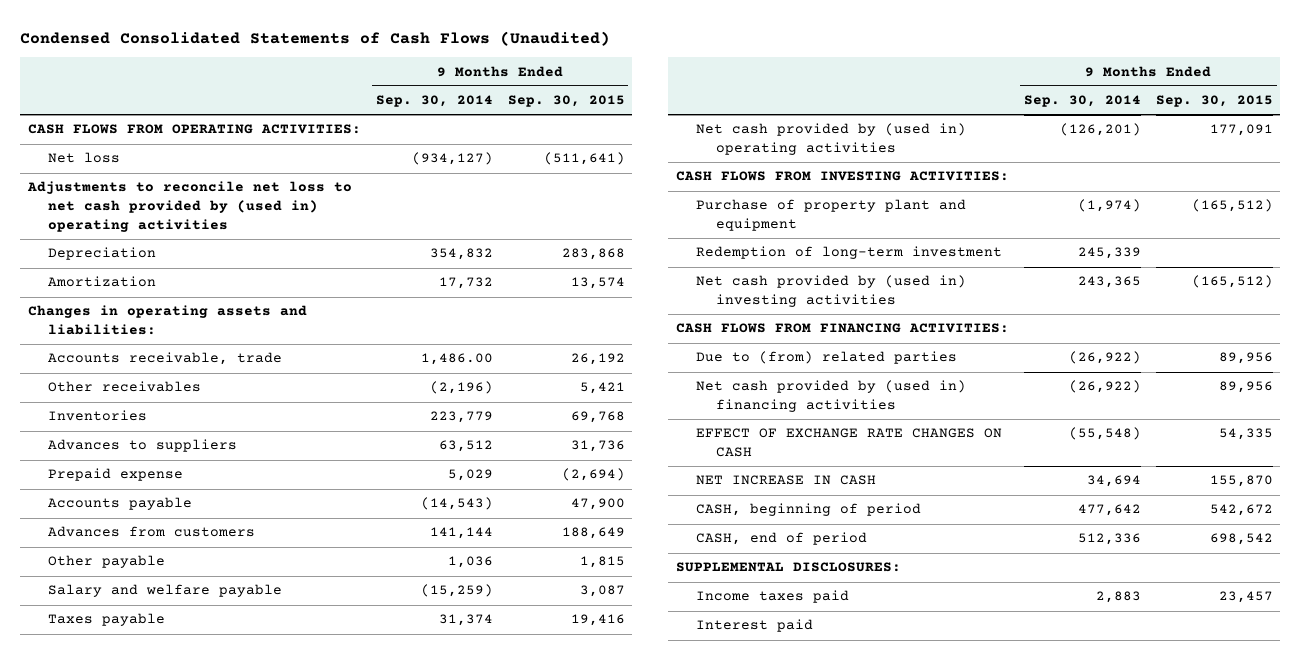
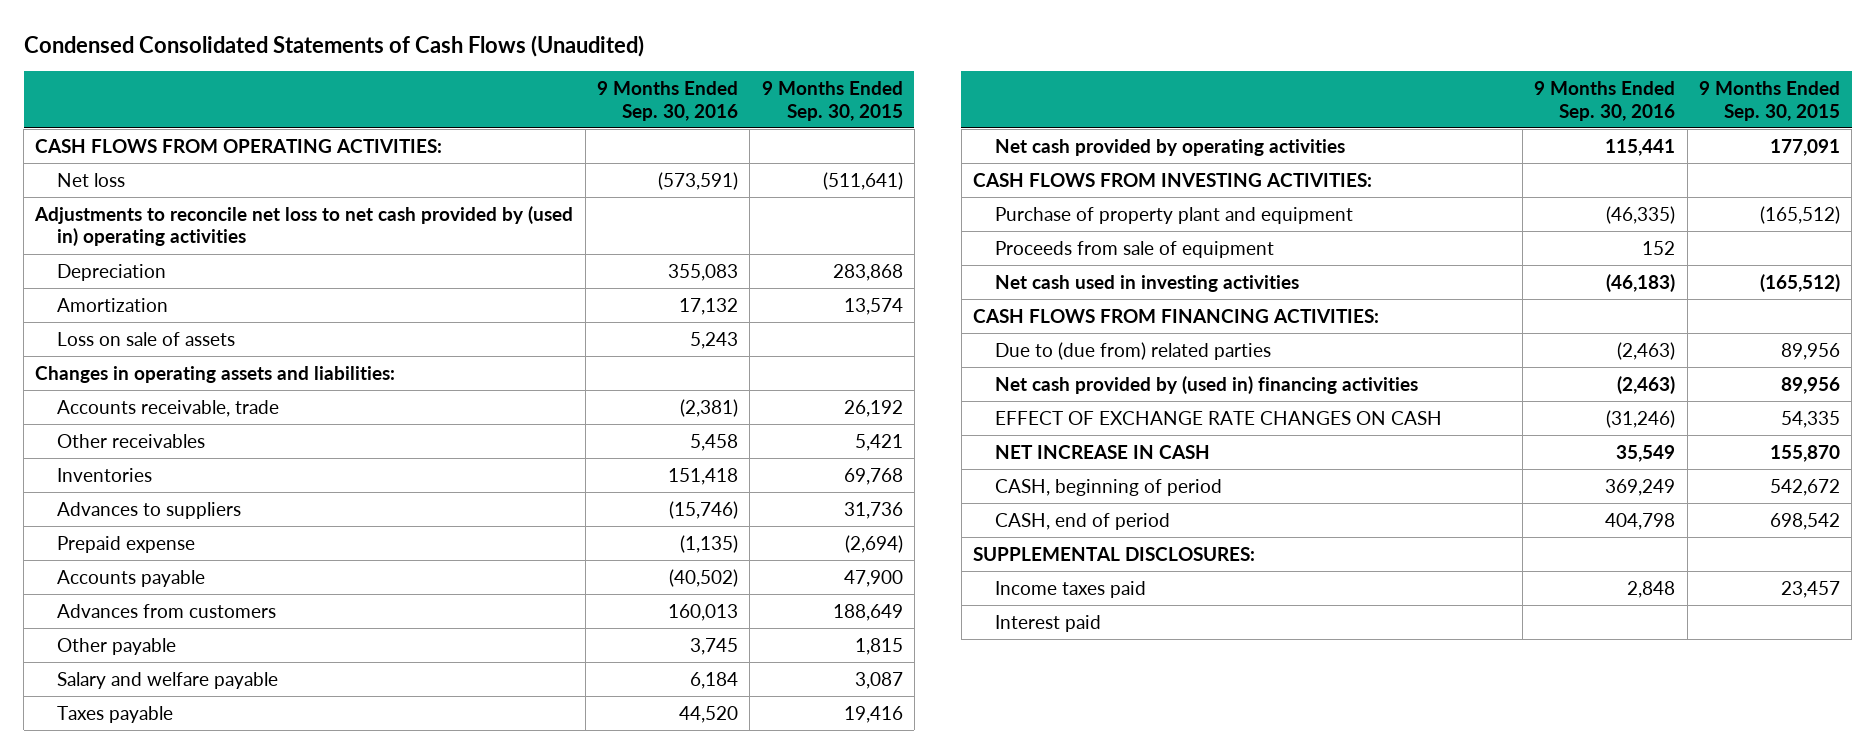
- | 9 Months Ended Sep. 30, 2014 | 9 Months Ended Sep. 30, 2015
+ | 9 Months Ended Sep. 30, 2016 | 9 Months Ended Sep. 30, 2015
+ Loss on sale of assets | 5,243 |
- Net cash provided by (used in) operating activities | (126,201) | 177,091
+ Net cash provided by operating activities | 115,441 | 177,091
- Redemption of long-term investment | 245,339 |
- Net cash provided by (used in) investing activities | 243,365 | (165,512)
+ Proceeds from sale of equipment | 152 |
+ Net cash used in investing activities | (46,183) | (165,512)
- Due to (from) related parties | (26,922) | 89,956
+ Due to (due from) related parties | (2,463) | 89,956

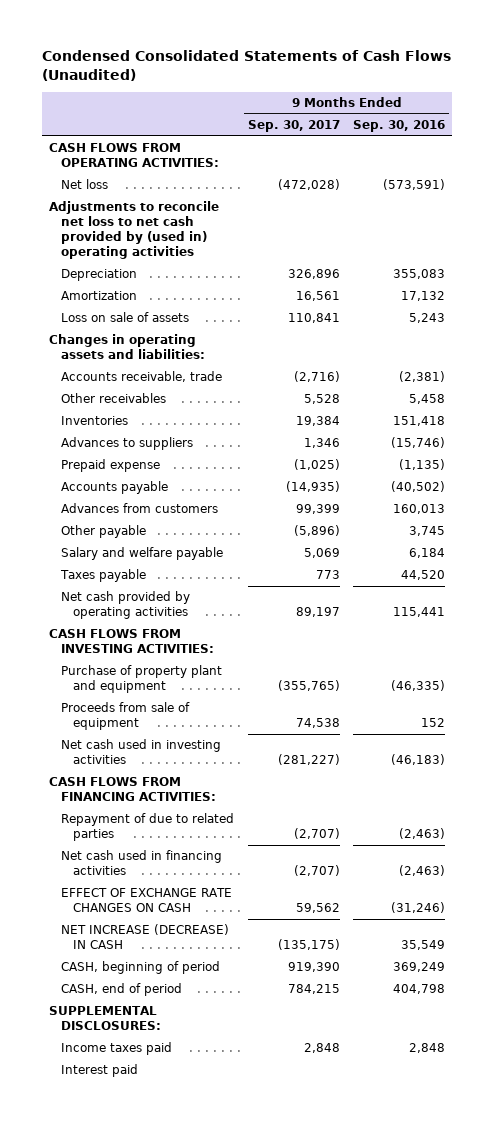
- | 9 Months Ended Sep. 30, 2016 | 9 Months Ended Sep. 30, 2015
+ | 9 Months Ended Sep. 30, 2017 | 9 Months Ended Sep. 30, 2016
- Due to (due from) related parties | (2,463) | 89,956
- Net cash provided by (used in) financing activities | (2,463) | 89,956
+ Repayment of due to related parties | (2,707) | (2,463)
+ Net cash used in financing activities | (2,707) | (2,463)
- NET INCREASE IN CASH | 35,549 | 155,870
+ NET INCREASE (DECREASE) IN CASH | (135,175) | 35,549

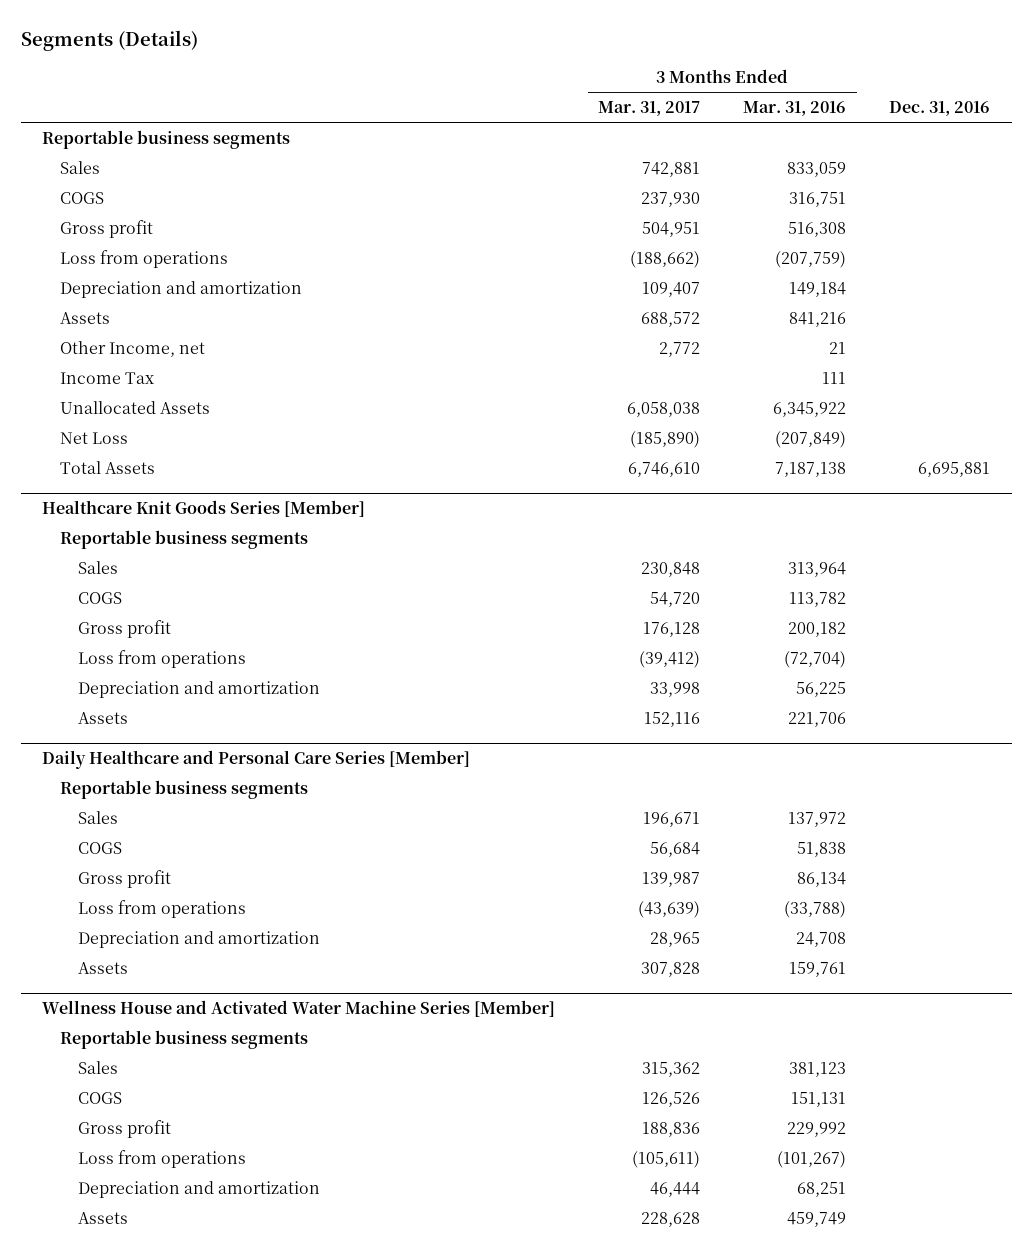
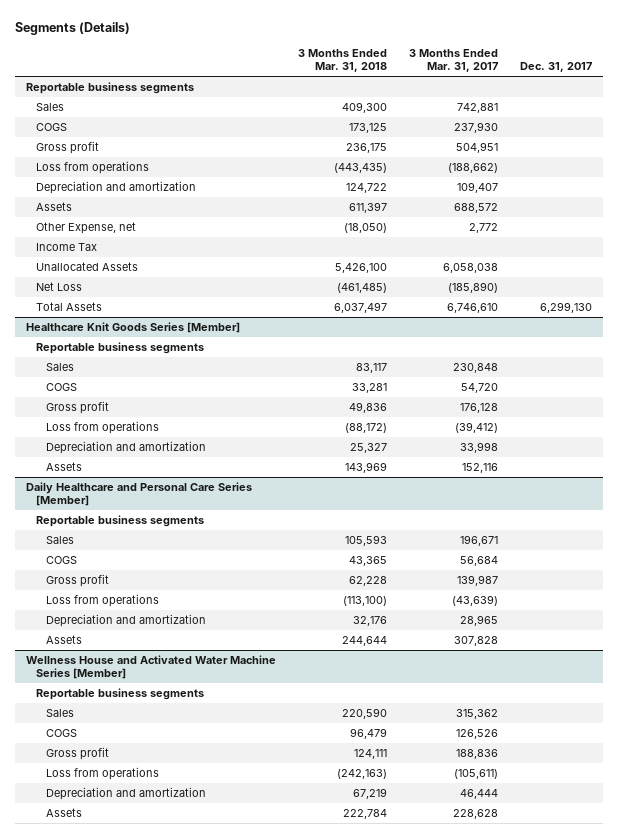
- | 3 Months Ended Mar. 31, 2017 | 3 Months Ended Mar. 31, 2016 | Dec. 31, 2016
+ | 3 Months Ended Mar. 31, 2018 | 3 Months Ended Mar. 31, 2017 | Dec. 31, 2017
- Other Income, net | 2,772 | 21 |
+ Other Expense, net | (18,050) | 2,772 |

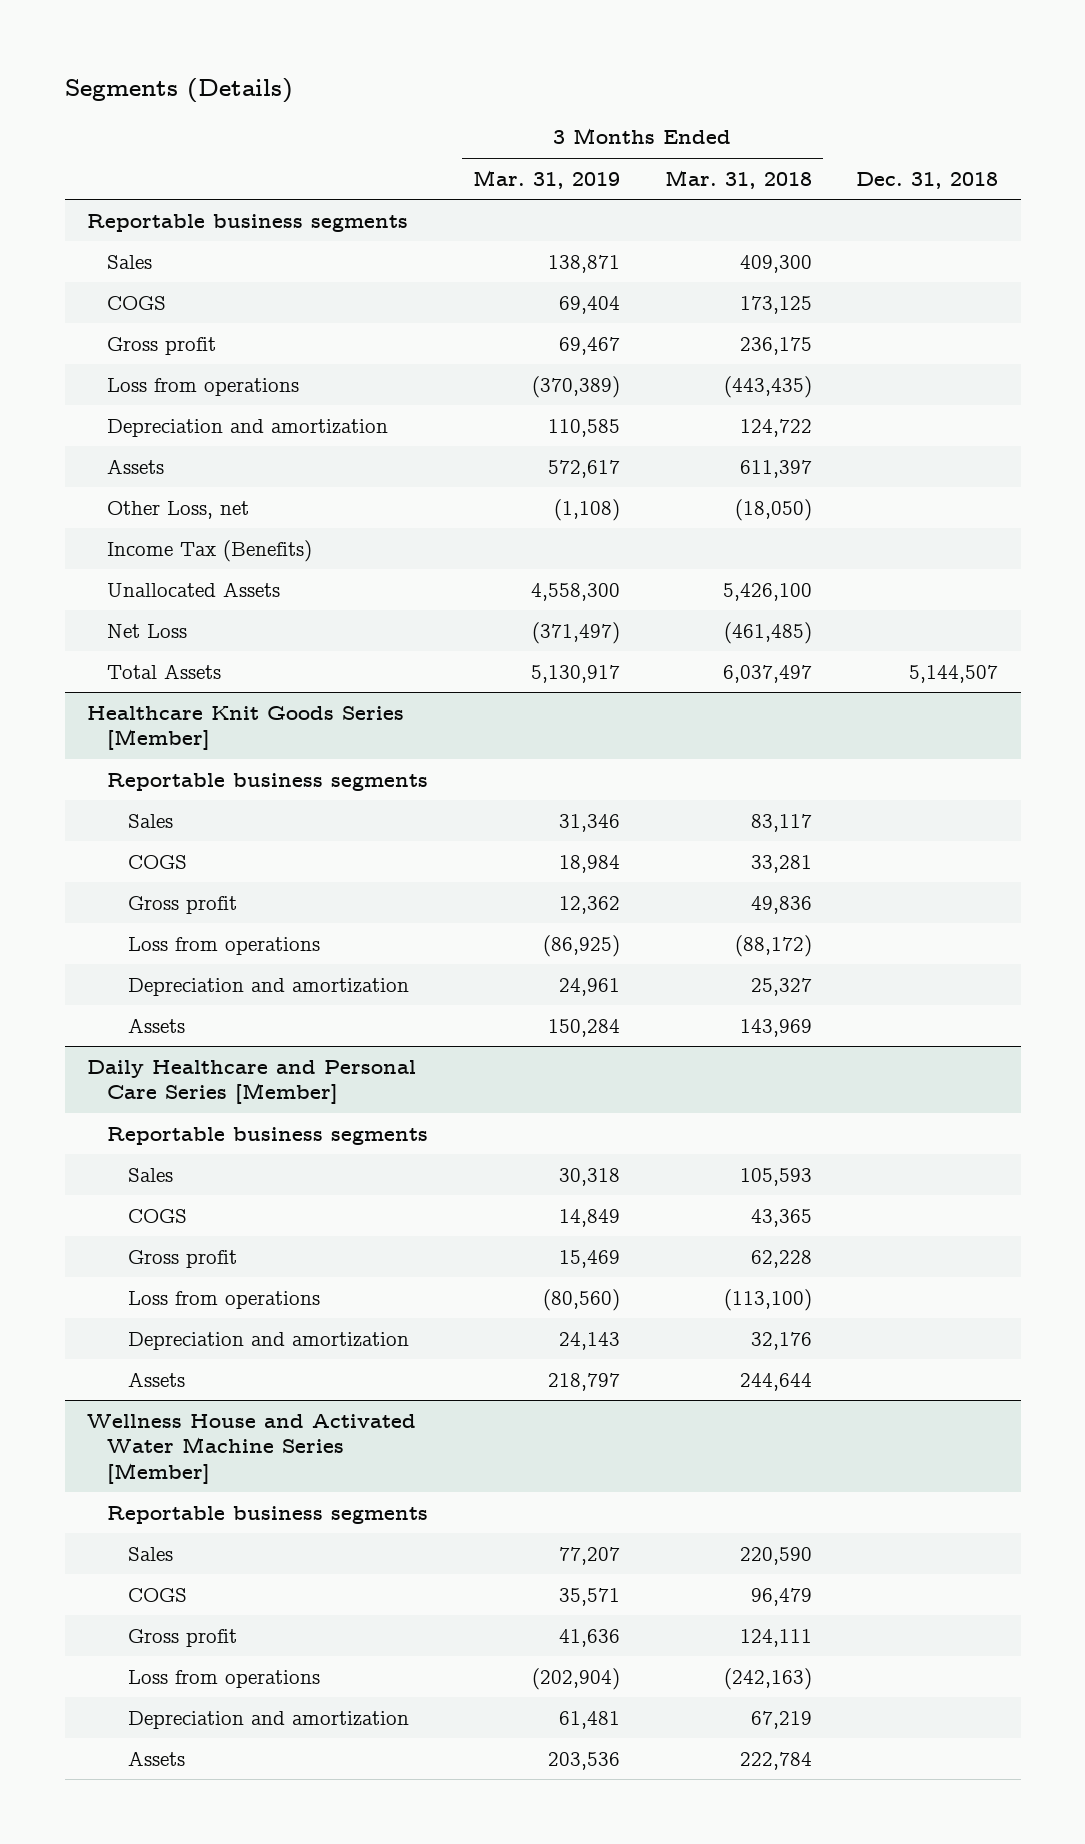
- | 3 Months Ended Mar. 31, 2018 | 3 Months Ended Mar. 31, 2017 | Dec. 31, 2017
+ | 3 Months Ended Mar. 31, 2019 | 3 Months Ended Mar. 31, 2018 | Dec. 31, 2018
- Other Expense, net | (18,050) | 2,772 |
- Income Tax
+ Other Loss, net | (1,108) | (18,050) |
+ Income Tax (Benefits)

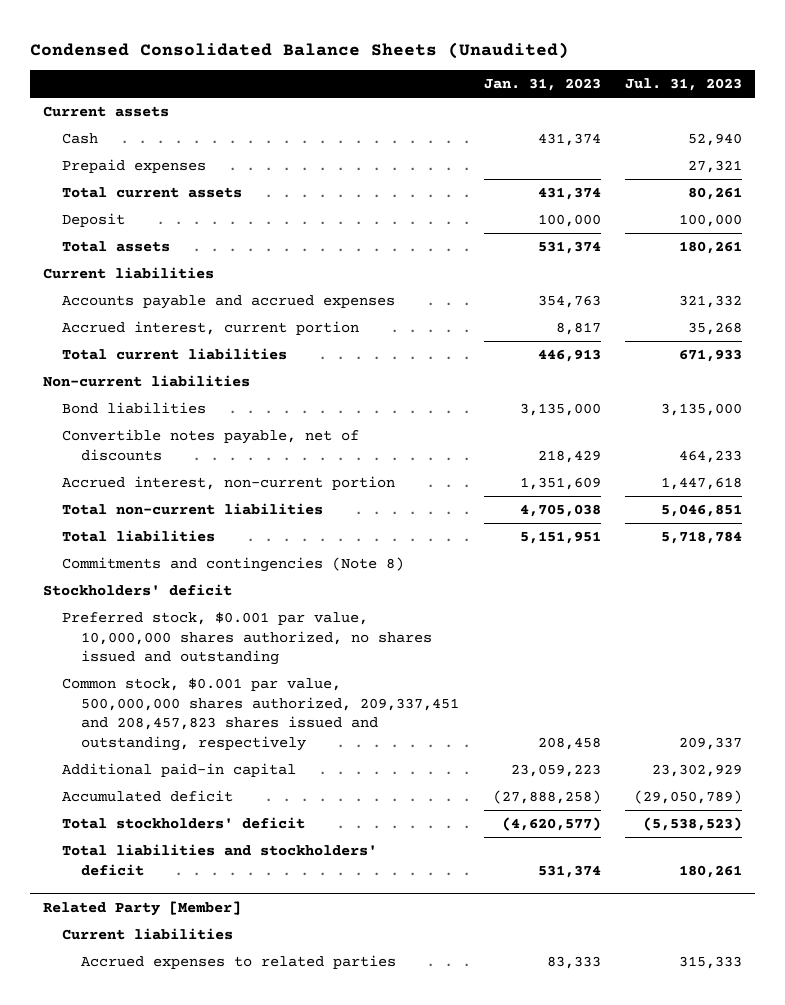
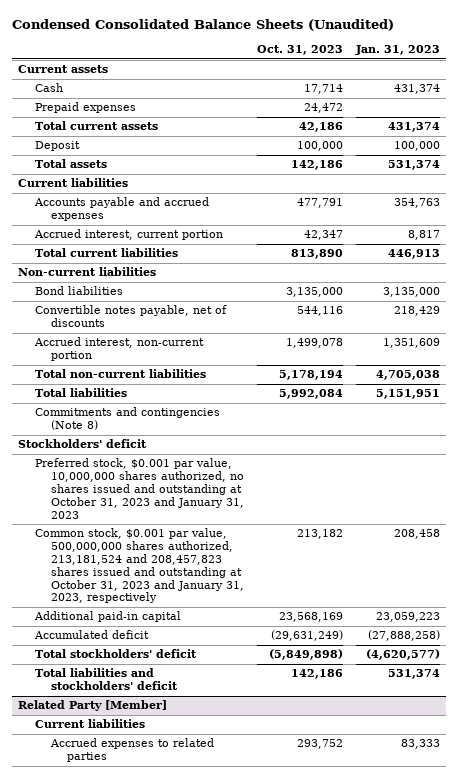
- | Jan. 31, 2023 | Jul. 31, 2023
+ | Oct. 31, 2023 | Jan. 31, 2023
- Preferred stock, $0.001 par value, 10,000,000 shares authorized, no shares issued and outstanding
- Common stock, $0.001 par value, 500,000,000 shares authorized, 209,337,451 and 208,457,823 shares issued and outstanding, respectively | 208,458 | 209,337
+ Preferred stock, $0.001 par value, 10,000,000 shares authorized, no shares issued and outstanding at October 31, 2023 and January 31, 2023
+ Common stock, $0.001 par value, 500,000,000 shares authorized, 213,181,524 and 208,457,823 shares issued and outstanding at October 31, 2023 and January 31, 2023, respectively | 213,182 | 208,458

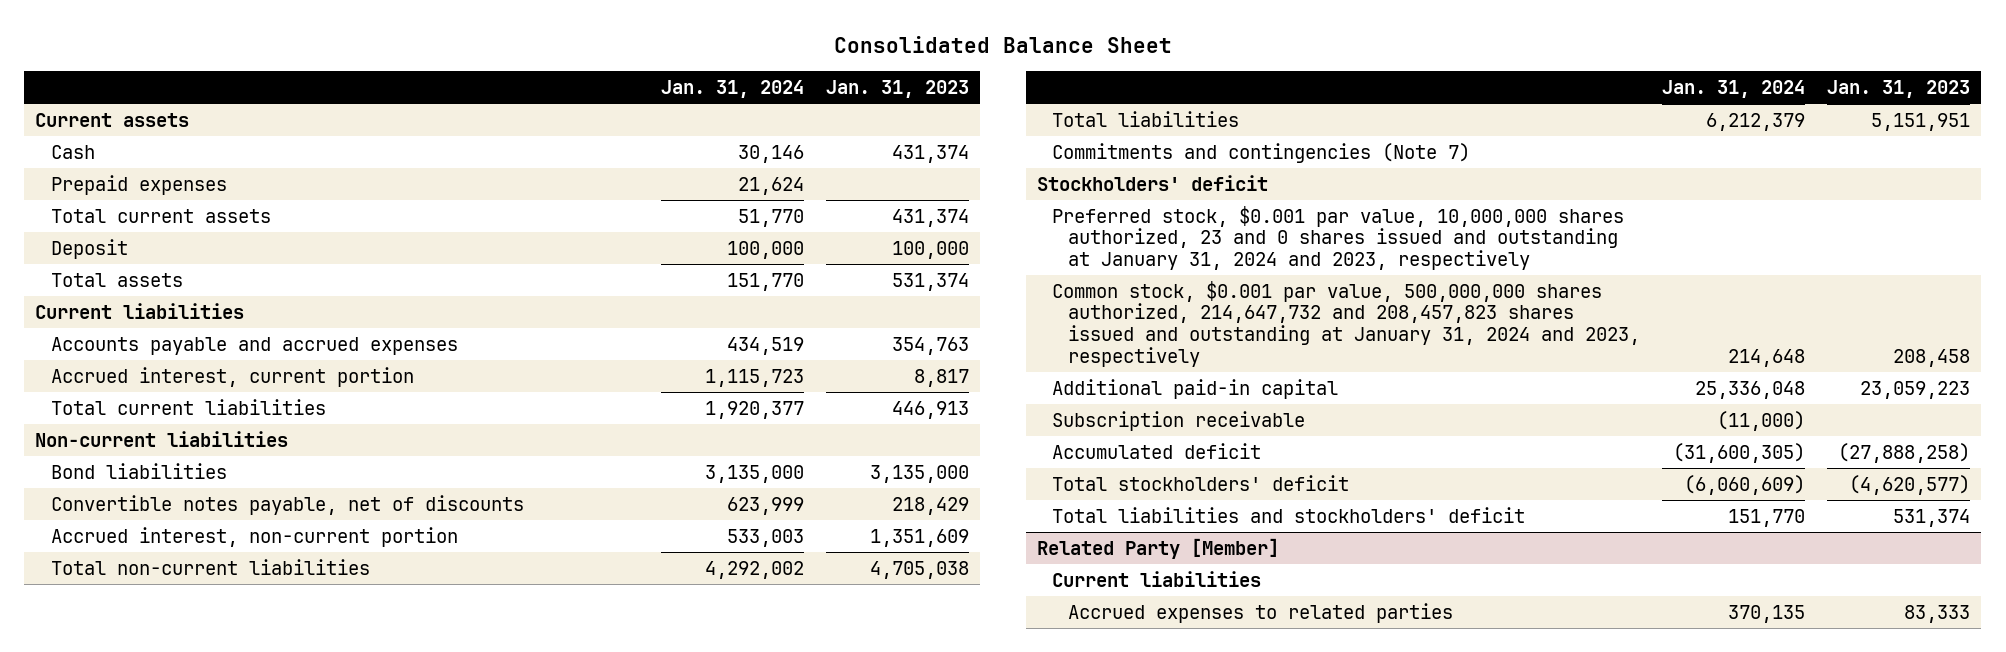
- Condensed Consolidated Balance Sheets (Unaudited)
+ Consolidated Balance Sheet
- | Oct. 31, 2023 | Jan. 31, 2023
+ | Jan. 31, 2024 | Jan. 31, 2023
- Commitments and contingencies (Note 8)
+ Commitments and contingencies (Note 7)
- Preferred stock, $0.001 par value, 10,000,000 shares authorized, no shares issued and outstanding at October 31, 2023 and January 31, 2023
- Common stock, $0.001 par value, 500,000,000 shares authorized, 213,181,524 and 208,457,823 shares issued and outstanding at October 31, 2023 and January 31, 2023, respectively | 213,182 | 208,458
+ Preferred stock, $0.001 par value, 10,000,000 shares authorized, 23 and 0 shares issued and outstanding at January 31, 2024 and 2023, respectively
+ Common stock, $0.001 par value, 500,000,000 shares authorized, 214,647,732 and 208,457,823 shares issued and outstanding at January 31, 2024 and 2023, respectively | 214,648 | 208,458
+ Subscription receivable | (11,000) |

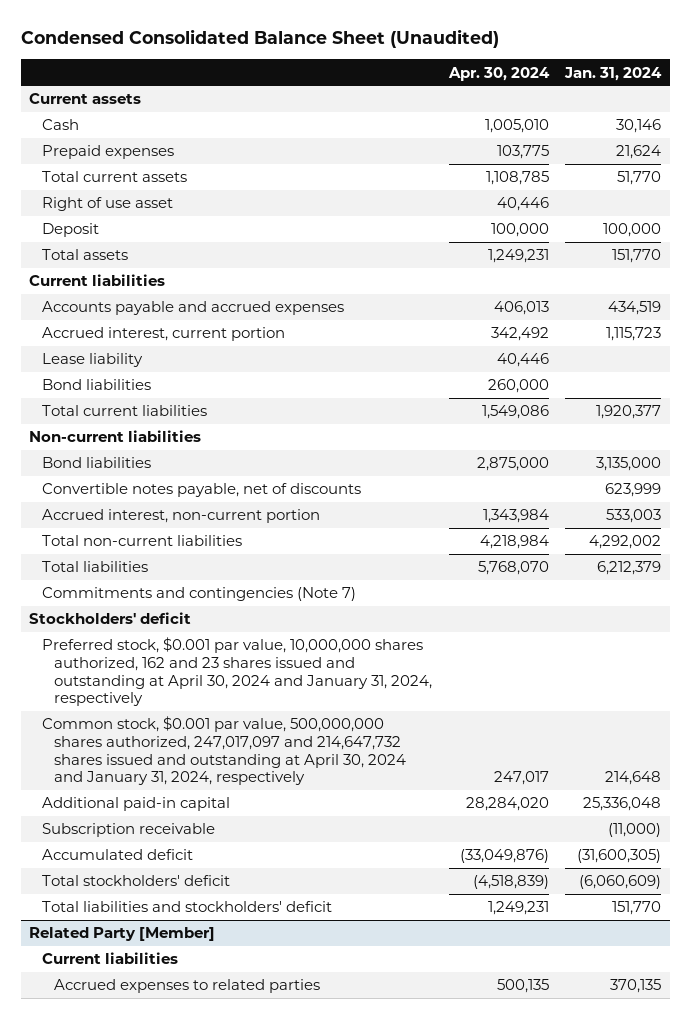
- Consolidated Balance Sheet
+ Condensed Consolidated Balance Sheet (Unaudited)
- | Jan. 31, 2024 | Jan. 31, 2023
+ | Apr. 30, 2024 | Jan. 31, 2024
+ Right of use asset | 40,446 |
+ Lease liability | 40,446 |
+ Bond liabilities | 260,000 |
- Preferred stock, $0.001 par value, 10,000,000 shares authorized, 23 and 0 shares issued and outstanding at January 31, 2024 and 2023, respectively
- Common stock, $0.001 par value, 500,000,000 shares authorized, 214,647,732 and 208,457,823 shares issued and outstanding at January 31, 2024 and 2023, respectively | 214,648 | 208,458
+ Preferred stock, $0.001 par value, 10,000,000 shares authorized, 162 and 23 shares issued and outstanding at April 30, 2024 and January 31, 2024, respectively
+ Common stock, $0.001 par value, 500,000,000 shares authorized, 247,017,097 and 214,647,732 shares issued and outstanding at April 30, 2024 and January 31, 2024, respectively | 247,017 | 214,648

